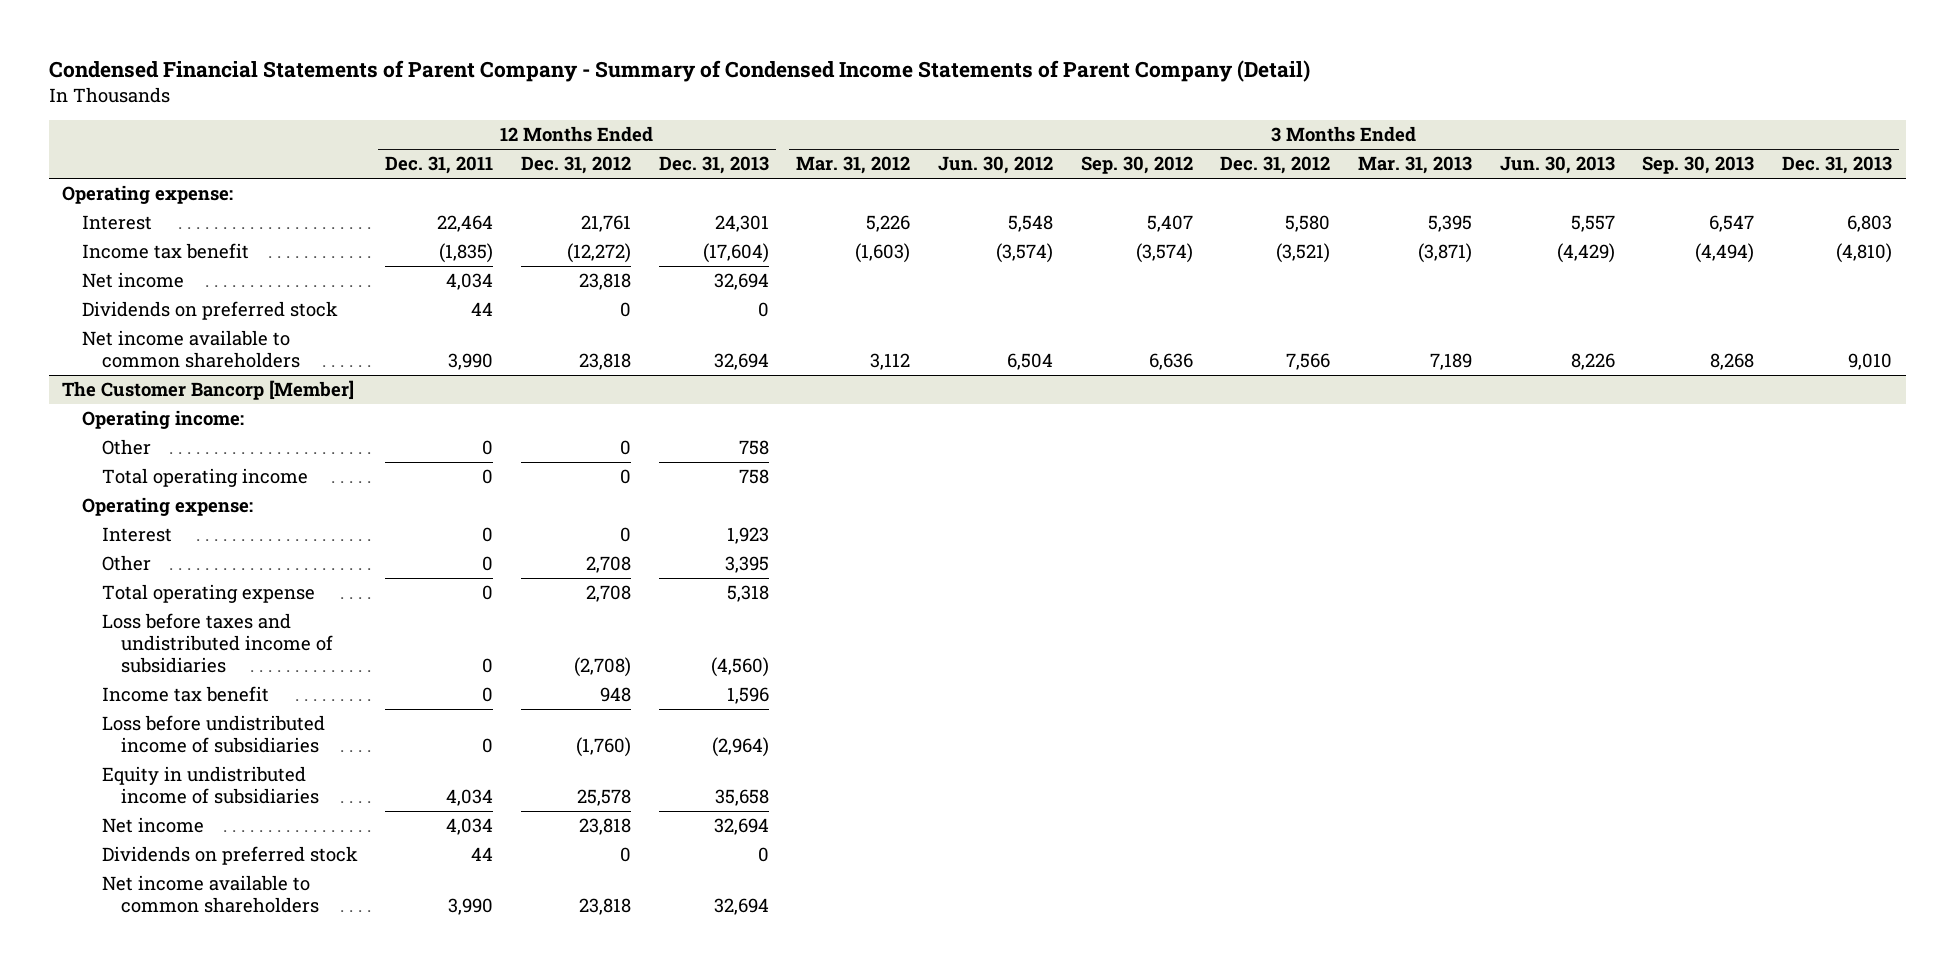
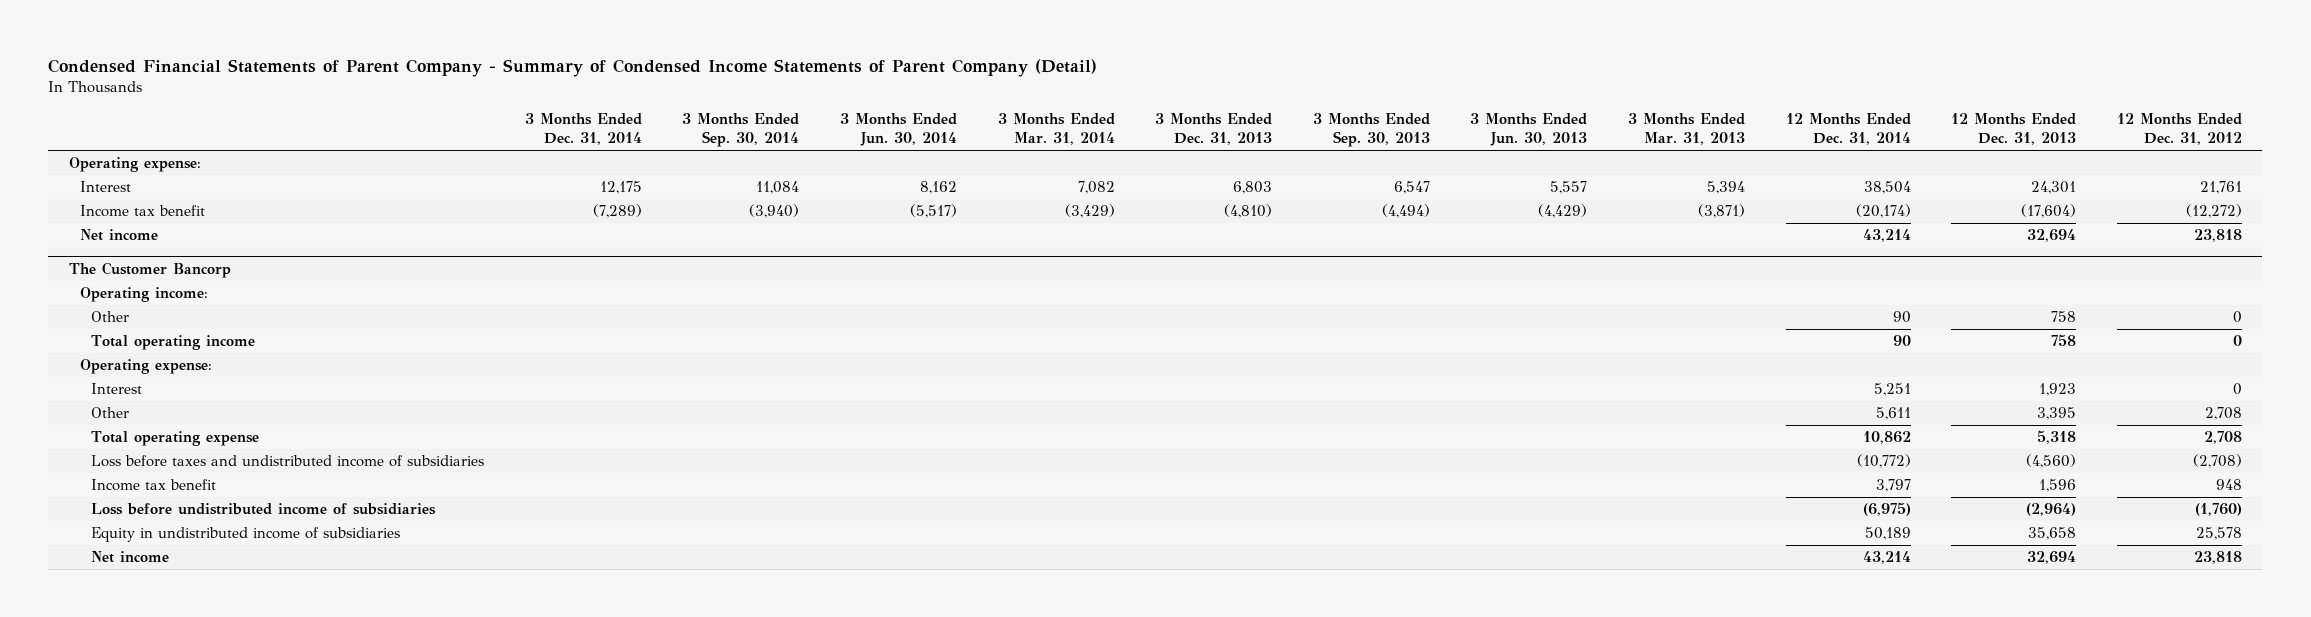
- | 12 Months Ended Dec. 31, 2011 | 12 Months Ended Dec. 31, 2012 | 12 Months Ended Dec. 31, 2013 | 3 Months Ended Mar. 31, 2012 | 3 Months Ended Jun. 30, 2012 | 3 Months Ended Sep. 30, 2012 | 3 Months Ended Dec. 31, 2012 | 3 Months Ended Mar. 31, 2013 | 3 Months Ended Jun. 30, 2013 | 3 Months Ended Sep. 30, 2013 | 3 Months Ended Dec. 31, 2013
+ | 3 Months Ended Dec. 31, 2014 | 3 Months Ended Sep. 30, 2014 | 3 Months Ended Jun. 30, 2014 | 3 Months Ended Mar. 31, 2014 | 3 Months Ended Dec. 31, 2013 | 3 Months Ended Sep. 30, 2013 | 3 Months Ended Jun. 30, 2013 | 3 Months Ended Mar. 31, 2013 | 12 Months Ended Dec. 31, 2014 | 12 Months Ended Dec. 31, 2013 | 12 Months Ended Dec. 31, 2012
- Interest | 22,464 | 21,761 | 24,301 | 5,226 | 5,548 | 5,407 | 5,580 | 5,395 | 5,557 | 6,547 | 6,803
+ Interest | 12,175 | 11,084 | 8,162 | 7,082 | 6,803 | 6,547 | 5,557 | 5,394 | 38,504 | 24,301 | 21,761
- Dividends on preferred stock | 44 | 0 | 0 | | | | | | | |
- Net income available to common shareholders | 3,990 | 23,818 | 32,694 | 3,112 | 6,504 | 6,636 | 7,566 | 7,189 | 8,226 | 8,268 | 9,010
- The Customer Bancorp [Member]
+ The Customer Bancorp
- Dividends on preferred stock | 44 | 0 | 0 | | | | | | | |
- Net income available to common shareholders | 3,990 | 23,818 | 32,694 | | | | | | | |

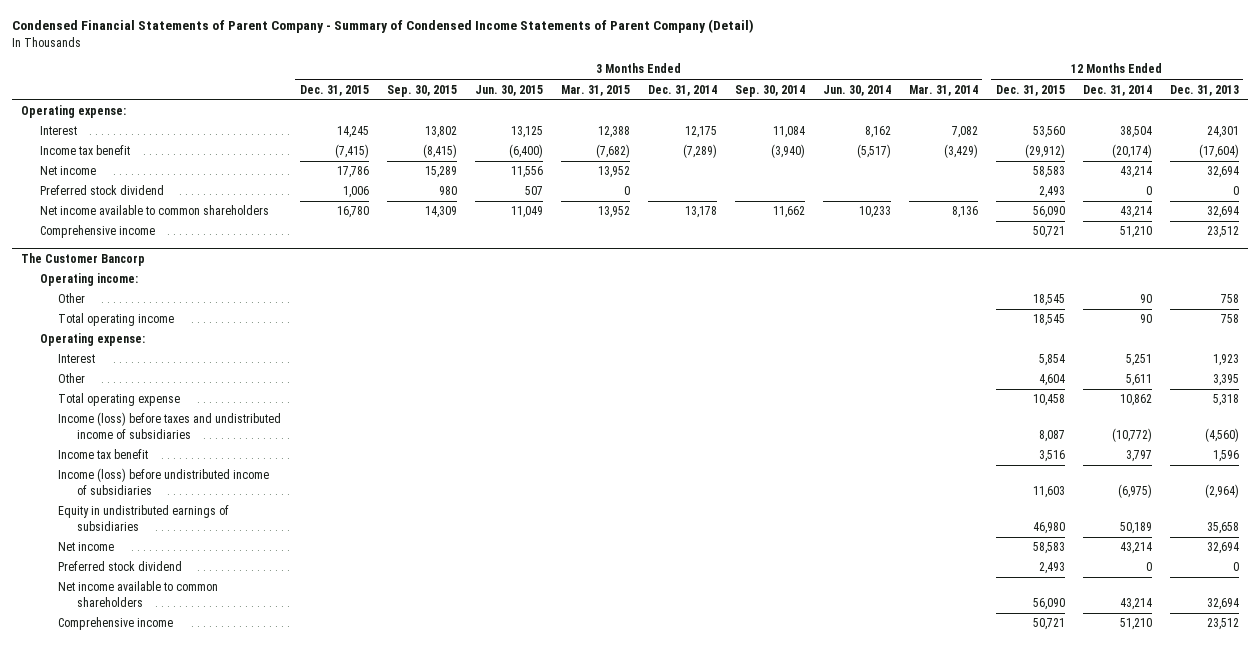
- | 3 Months Ended Dec. 31, 2014 | 3 Months Ended Sep. 30, 2014 | 3 Months Ended Jun. 30, 2014 | 3 Months Ended Mar. 31, 2014 | 3 Months Ended Dec. 31, 2013 | 3 Months Ended Sep. 30, 2013 | 3 Months Ended Jun. 30, 2013 | 3 Months Ended Mar. 31, 2013 | 12 Months Ended Dec. 31, 2014 | 12 Months Ended Dec. 31, 2013 | 12 Months Ended Dec. 31, 2012
+ | 3 Months Ended Dec. 31, 2015 | 3 Months Ended Sep. 30, 2015 | 3 Months Ended Jun. 30, 2015 | 3 Months Ended Mar. 31, 2015 | 3 Months Ended Dec. 31, 2014 | 3 Months Ended Sep. 30, 2014 | 3 Months Ended Jun. 30, 2014 | 3 Months Ended Mar. 31, 2014 | 12 Months Ended Dec. 31, 2015 | 12 Months Ended Dec. 31, 2014 | 12 Months Ended Dec. 31, 2013
+ Preferred stock dividend | 1,006 | 980 | 507 | 0 | | | | | 2,493 | 0 | 0
+ Net income available to common shareholders | 16,780 | 14,309 | 11,049 | 13,952 | 13,178 | 11,662 | 10,233 | 8,136 | 56,090 | 43,214 | 32,694
+ Comprehensive income | | | | | | | | | 50,721 | 51,210 | 23,512
@ The Customer Bancorp
- Loss before taxes and undistributed income of subsidiaries | | | | | | | | | (10,772) | (4,560) | (2,708)
+ Income (loss) before taxes and undistributed income of subsidiaries | | | | | | | | | 8,087 | (10,772) | (4,560)
- Loss before undistributed income of subsidiaries | | | | | | | | | (6,975) | (2,964) | (1,760)
- Equity in undistributed income of subsidiaries | | | | | | | | | 50,189 | 35,658 | 25,578
+ Income (loss) before undistributed income of subsidiaries | | | | | | | | | 11,603 | (6,975) | (2,964)
+ Equity in undistributed earnings of subsidiaries | | | | | | | | | 46,980 | 50,189 | 35,658
+ Preferred stock dividend | | | | | | | | | 2,493 | 0 | 0
+ Net income available to common shareholders | | | | | | | | | 56,090 | 43,214 | 32,694
+ Comprehensive income | | | | | | | | | 50,721 | 51,210 | 23,512

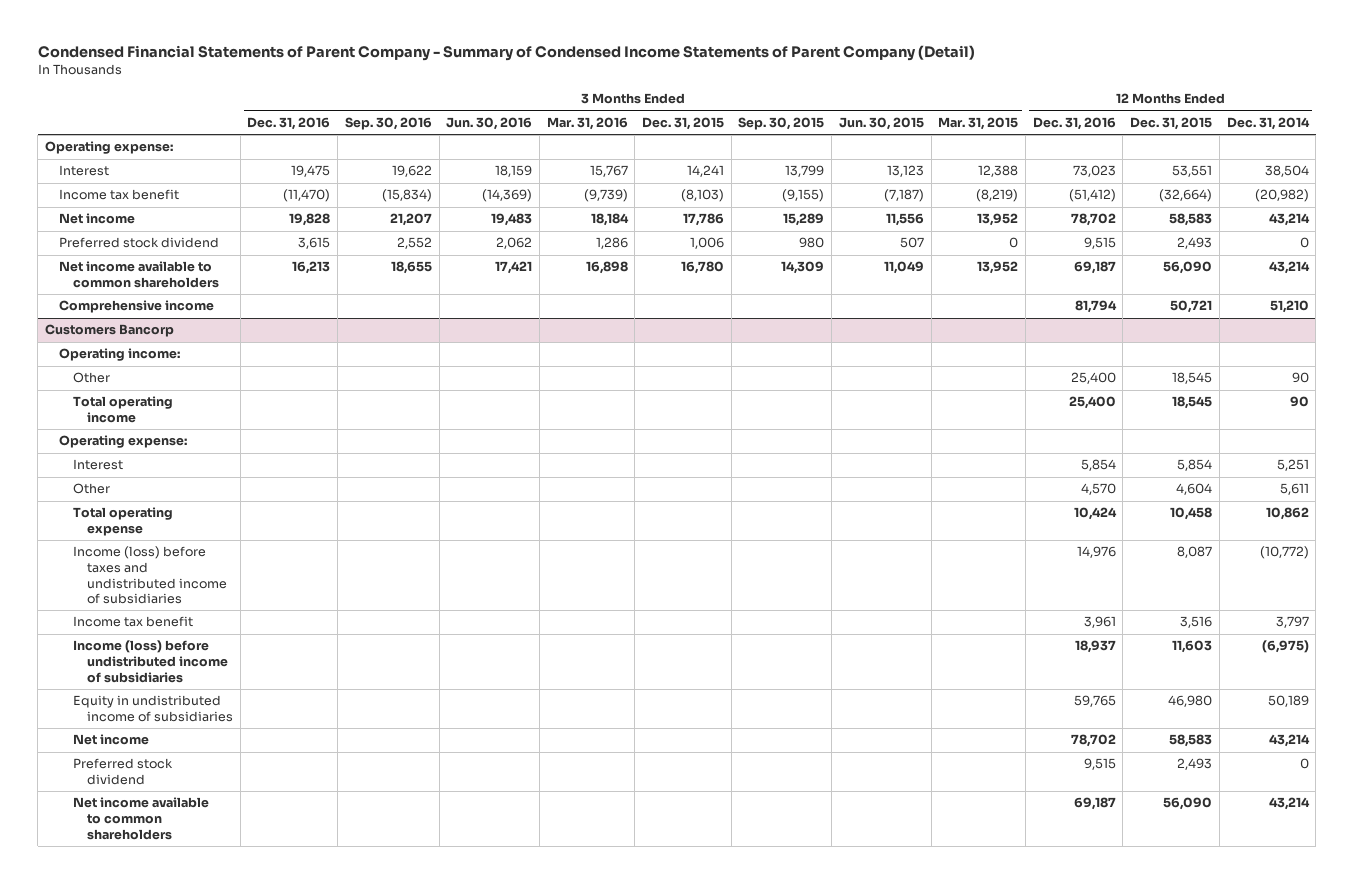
- | 3 Months Ended Dec. 31, 2015 | 3 Months Ended Sep. 30, 2015 | 3 Months Ended Jun. 30, 2015 | 3 Months Ended Mar. 31, 2015 | 3 Months Ended Dec. 31, 2014 | 3 Months Ended Sep. 30, 2014 | 3 Months Ended Jun. 30, 2014 | 3 Months Ended Mar. 31, 2014 | 12 Months Ended Dec. 31, 2015 | 12 Months Ended Dec. 31, 2014 | 12 Months Ended Dec. 31, 2013
+ | 3 Months Ended Dec. 31, 2016 | 3 Months Ended Sep. 30, 2016 | 3 Months Ended Jun. 30, 2016 | 3 Months Ended Mar. 31, 2016 | 3 Months Ended Dec. 31, 2015 | 3 Months Ended Sep. 30, 2015 | 3 Months Ended Jun. 30, 2015 | 3 Months Ended Mar. 31, 2015 | 12 Months Ended Dec. 31, 2016 | 12 Months Ended Dec. 31, 2015 | 12 Months Ended Dec. 31, 2014
- Interest | 14,245 | 13,802 | 13,125 | 12,388 | 12,175 | 11,084 | 8,162 | 7,082 | 53,560 | 38,504 | 24,301
- Income tax benefit | (7,415) | (8,415) | (6,400) | (7,682) | (7,289) | (3,940) | (5,517) | (3,429) | (29,912) | (20,174) | (17,604)
+ Interest | 19,475 | 19,622 | 18,159 | 15,767 | 14,241 | 13,799 | 13,123 | 12,388 | 73,023 | 53,551 | 38,504
+ Income tax benefit | (11,470) | (15,834) | (14,369) | (9,739) | (8,103) | (9,155) | (7,187) | (8,219) | (51,412) | (32,664) | (20,982)
- The Customer Bancorp
+ Customers Bancorp
- Equity in undistributed earnings of subsidiaries | | | | | | | | | 46,980 | 50,189 | 35,658
+ Equity in undistributed income of subsidiaries | | | | | | | | | 59,765 | 46,980 | 50,189
- Comprehensive income | | | | | | | | | 50,721 | 51,210 | 23,512

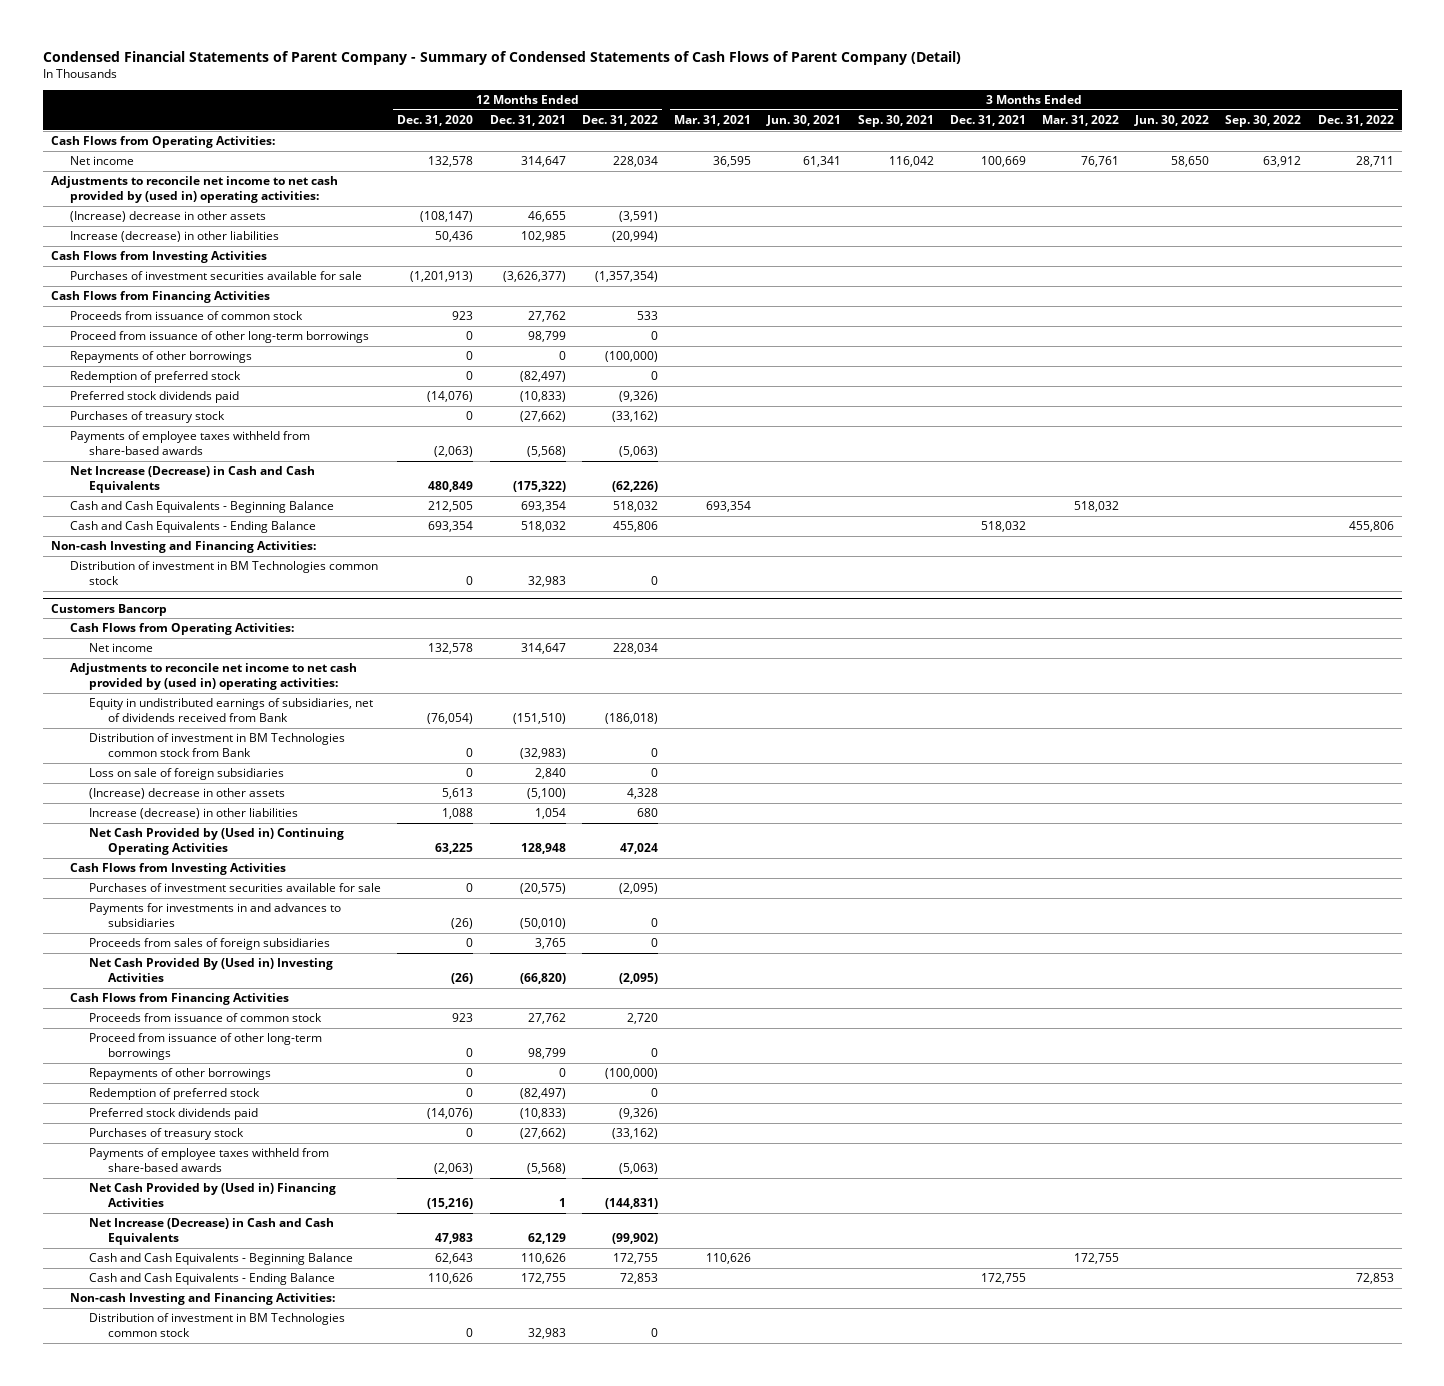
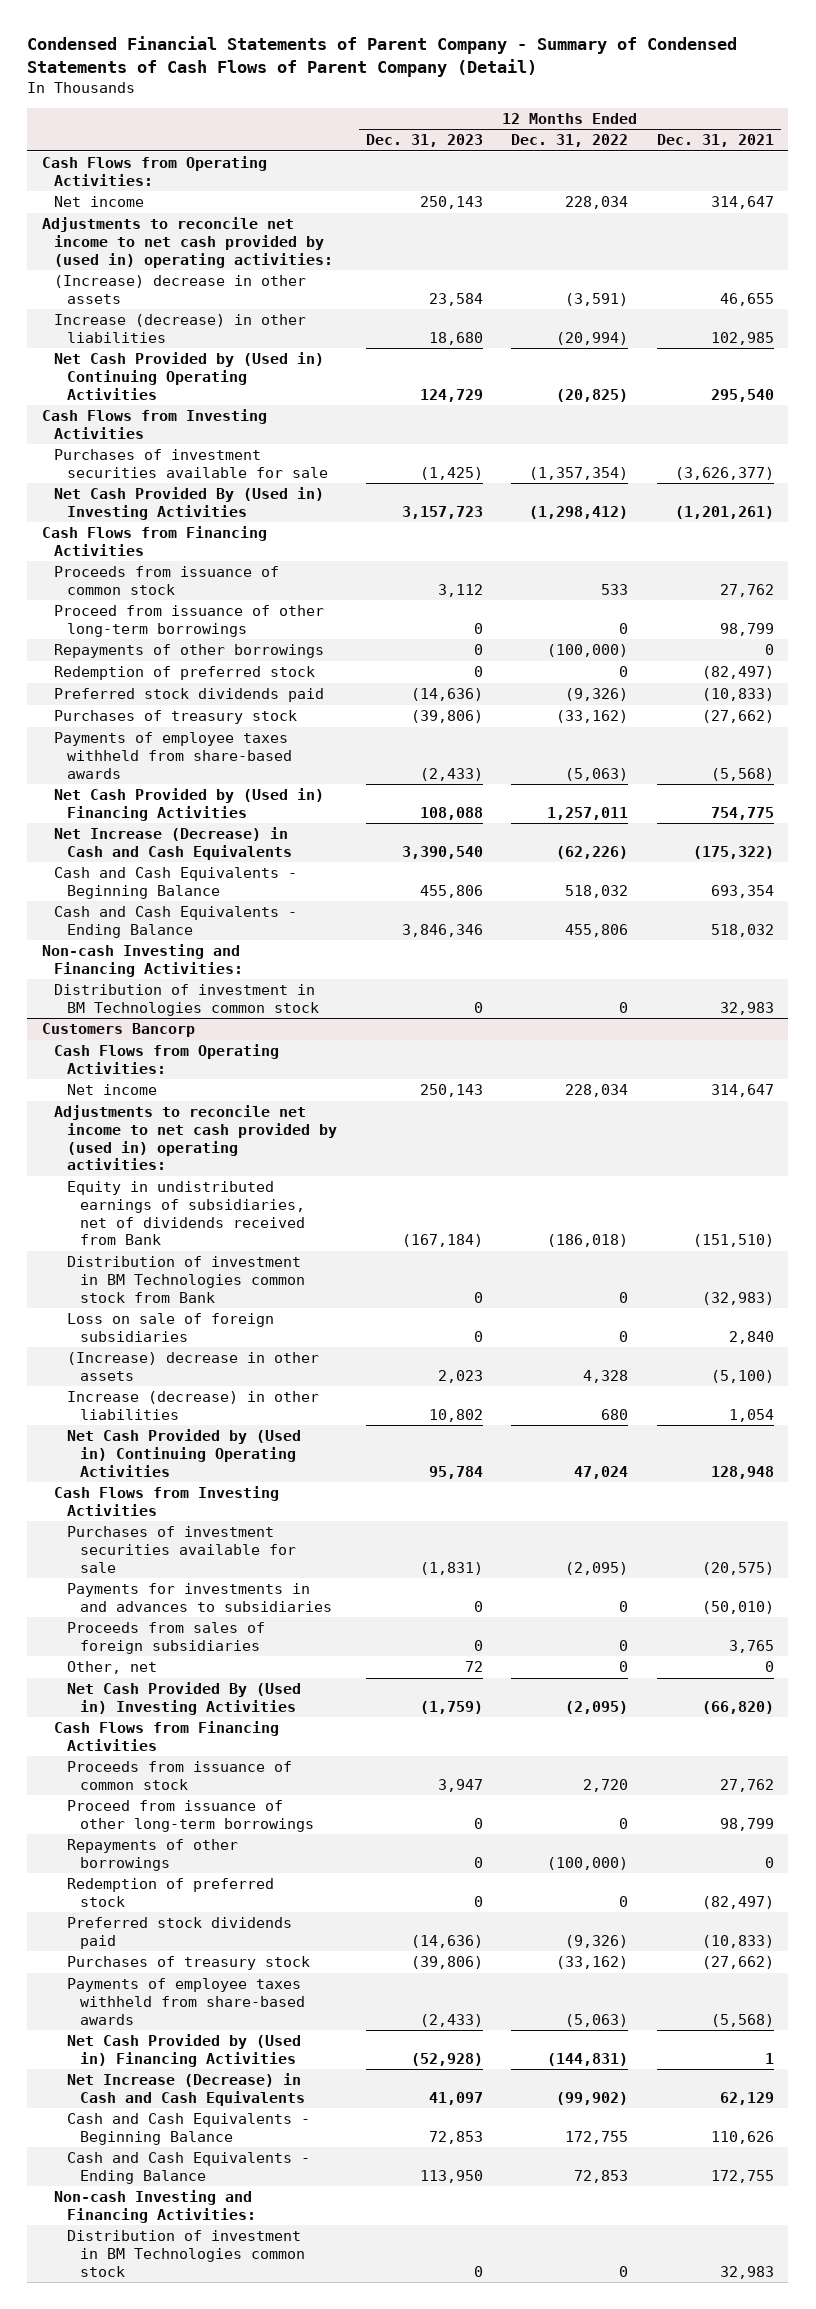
- | 12 Months Ended Dec. 31, 2020 | 12 Months Ended Dec. 31, 2021 | 12 Months Ended Dec. 31, 2022 | 3 Months Ended Mar. 31, 2021 | 3 Months Ended Jun. 30, 2021 | 3 Months Ended Sep. 30, 2021 | 3 Months Ended Dec. 31, 2021 | 3 Months Ended Mar. 31, 2022 | 3 Months Ended Jun. 30, 2022 | 3 Months Ended Sep. 30, 2022 | 3 Months Ended Dec. 31, 2022
+ | 12 Months Ended Dec. 31, 2023 | 12 Months Ended Dec. 31, 2022 | 12 Months Ended Dec. 31, 2021
+ Net Cash Provided by (Used in) Continuing Operating Activities | 124,729 | (20,825) | 295,540
+ Net Cash Provided By (Used in) Investing Activities | 3,157,723 | (1,298,412) | (1,201,261)
+ Net Cash Provided by (Used in) Financing Activities | 108,088 | 1,257,011 | 754,775
@ Customers Bancorp
+ Other, net | 72 | 0 | 0

